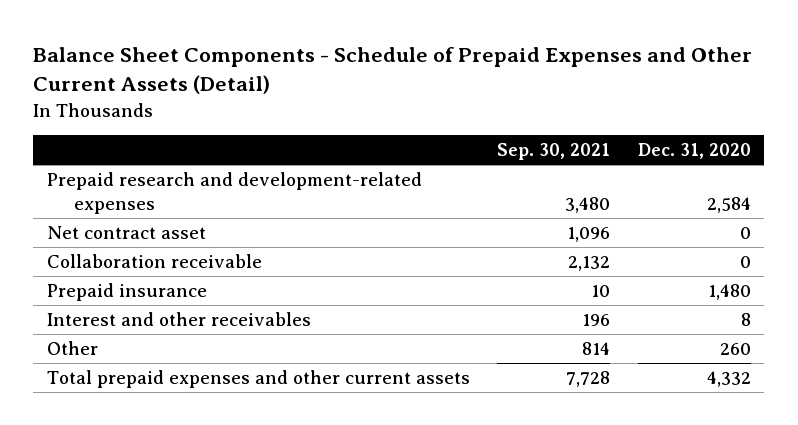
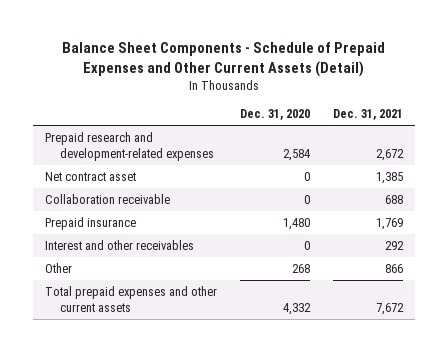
- | Sep. 30, 2021 | Dec. 31, 2020
+ | Dec. 31, 2020 | Dec. 31, 2021
- Interest and other receivables | 196 | 8
- Other | 814 | 260
+ Interest and other receivables | 0 | 292
+ Other | 268 | 866

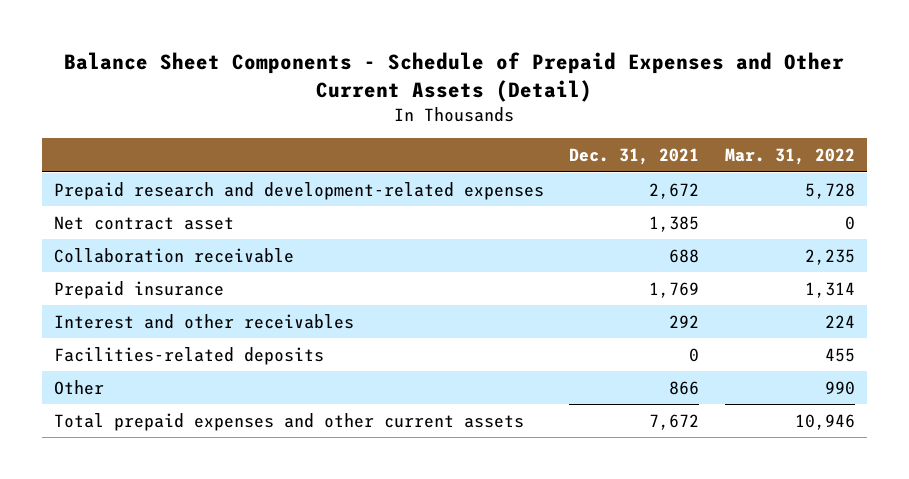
- | Dec. 31, 2020 | Dec. 31, 2021
+ | Dec. 31, 2021 | Mar. 31, 2022
+ Facilities-related deposits | 0 | 455

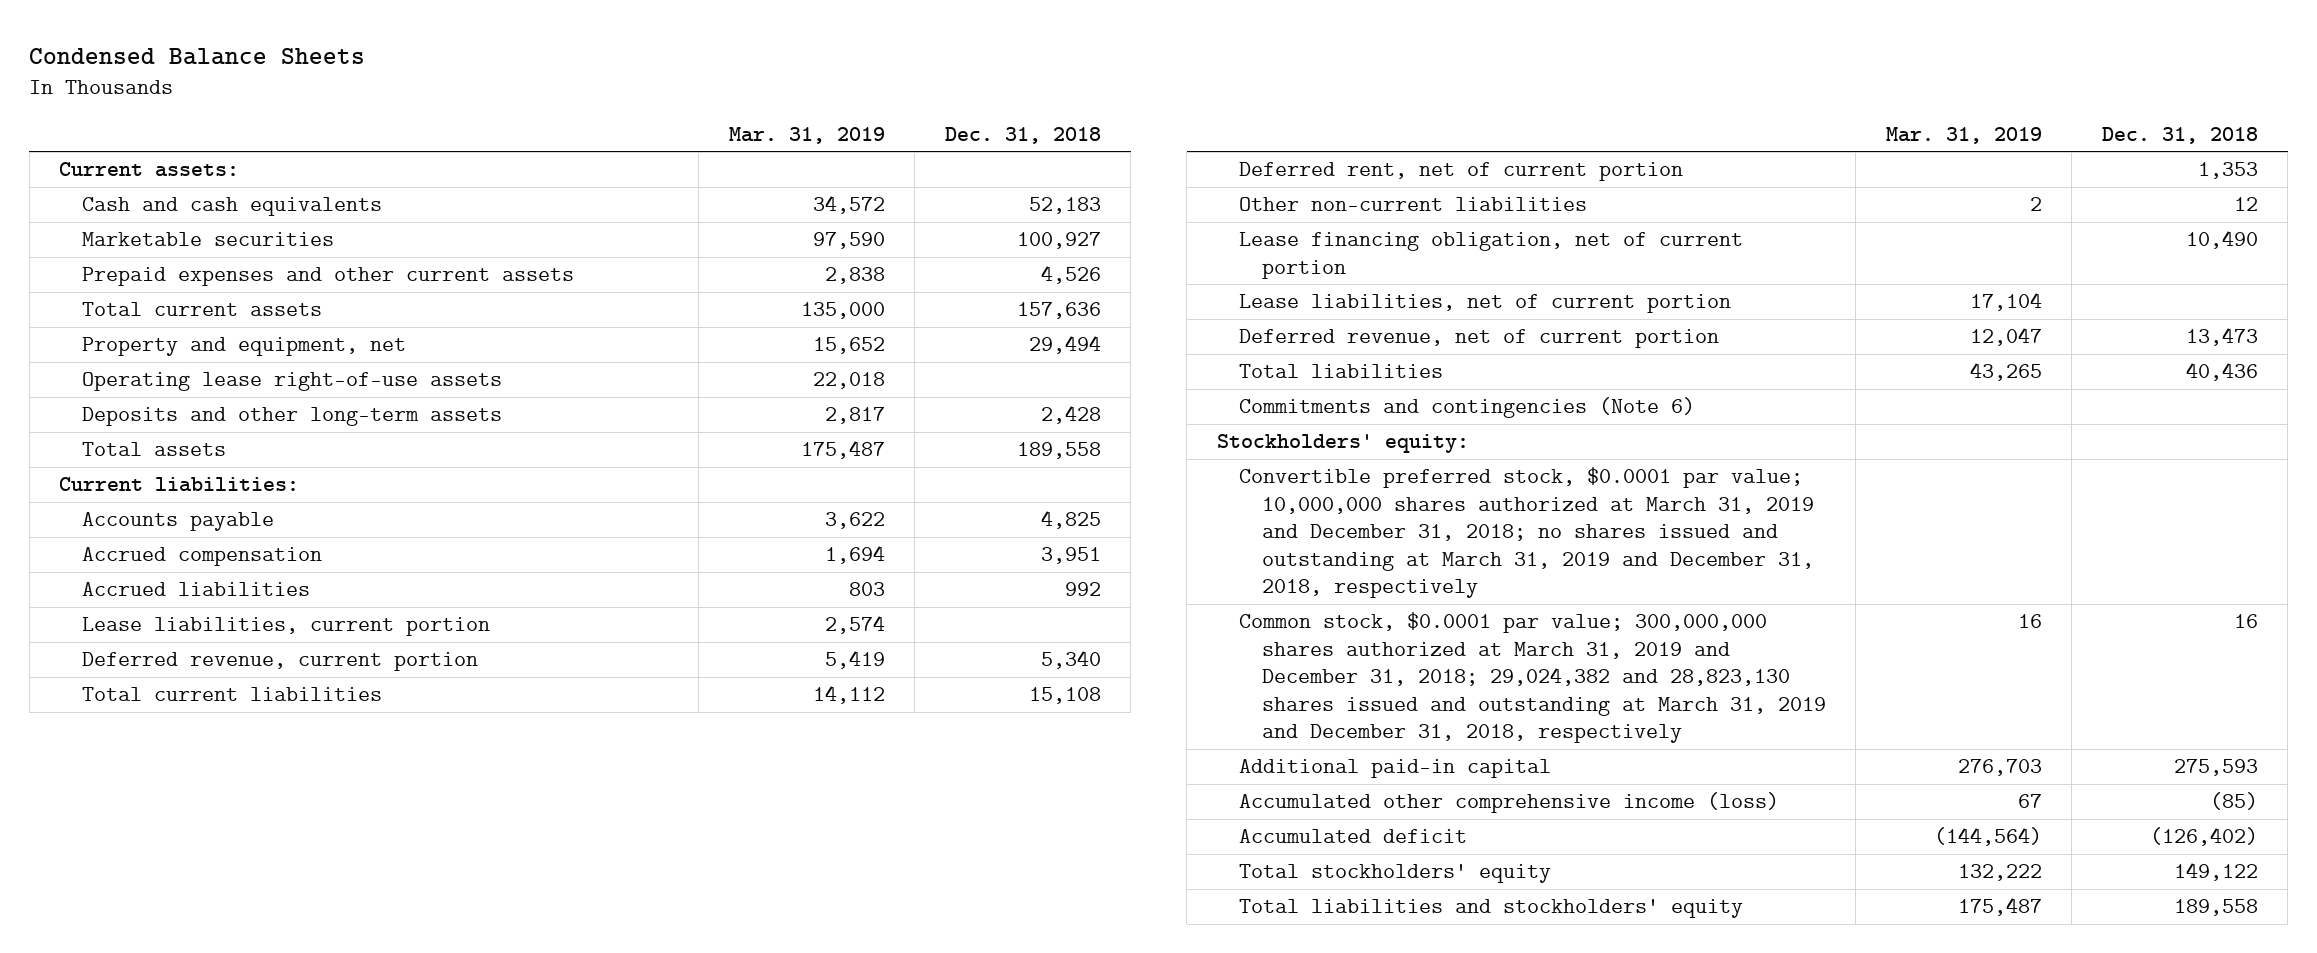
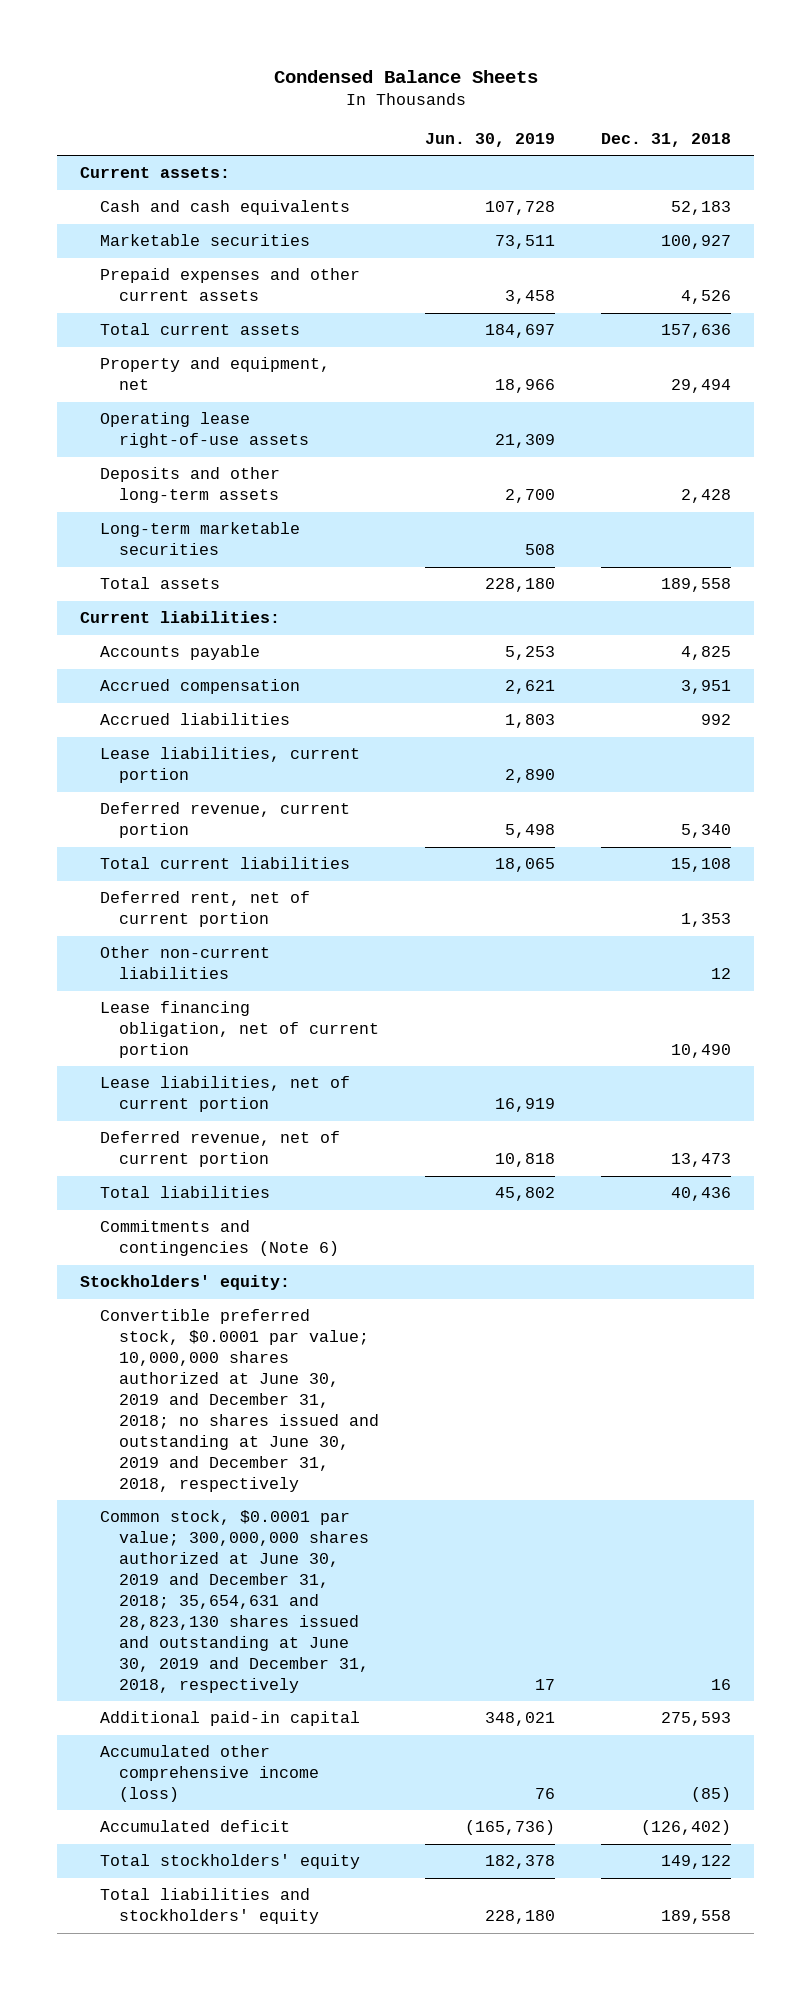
- | Mar. 31, 2019 | Dec. 31, 2018
+ | Jun. 30, 2019 | Dec. 31, 2018
+ Long-term marketable securities | 508 |
- Convertible preferred stock, $0.0001 par value; 10,000,000 shares authorized at March 31, 2019 and December 31, 2018; no shares issued and outstanding at March 31, 2019 and December 31, 2018, respectively
- Common stock, $0.0001 par value; 300,000,000 shares authorized at March 31, 2019 and December 31, 2018; 29,024,382 and 28,823,130 shares issued and outstanding at March 31, 2019 and December 31, 2018, respectively | 16 | 16
+ Convertible preferred stock, $0.0001 par value; 10,000,000 shares authorized at June 30, 2019 and December 31, 2018; no shares issued and outstanding at June 30, 2019 and December 31, 2018, respectively
+ Common stock, $0.0001 par value; 300,000,000 shares authorized at June 30, 2019 and December 31, 2018; 35,654,631 and 28,823,130 shares issued and outstanding at June 30, 2019 and December 31, 2018, respectively | 17 | 16

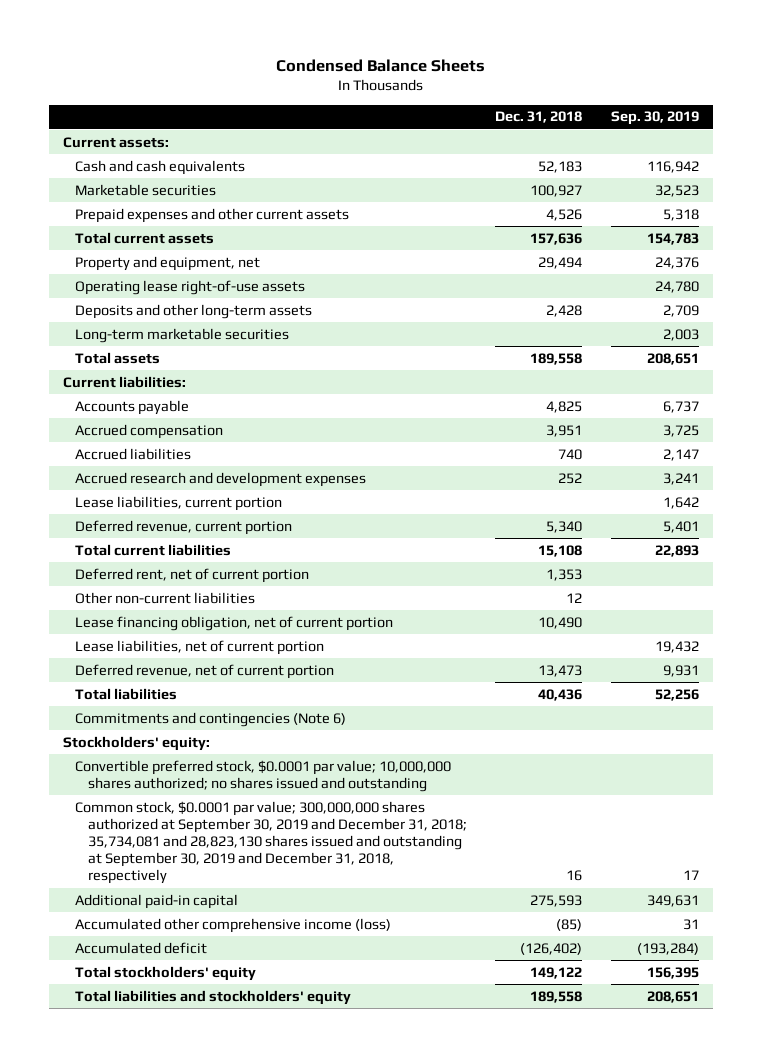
- | Jun. 30, 2019 | Dec. 31, 2018
+ | Dec. 31, 2018 | Sep. 30, 2019
- Accrued liabilities | 1,803 | 992
+ Accrued liabilities | 740 | 2,147
+ Accrued research and development expenses | 252 | 3,241
- Convertible preferred stock, $0.0001 par value; 10,000,000 shares authorized at June 30, 2019 and December 31, 2018; no shares issued and outstanding at June 30, 2019 and December 31, 2018, respectively
- Common stock, $0.0001 par value; 300,000,000 shares authorized at June 30, 2019 and December 31, 2018; 35,654,631 and 28,823,130 shares issued and outstanding at June 30, 2019 and December 31, 2018, respectively | 17 | 16
+ Convertible preferred stock, $0.0001 par value; 10,000,000 shares authorized; no shares issued and outstanding
+ Common stock, $0.0001 par value; 300,000,000 shares authorized at September 30, 2019 and December 31, 2018; 35,734,081 and 28,823,130 shares issued and outstanding at September 30, 2019 and December 31, 2018, respectively | 16 | 17

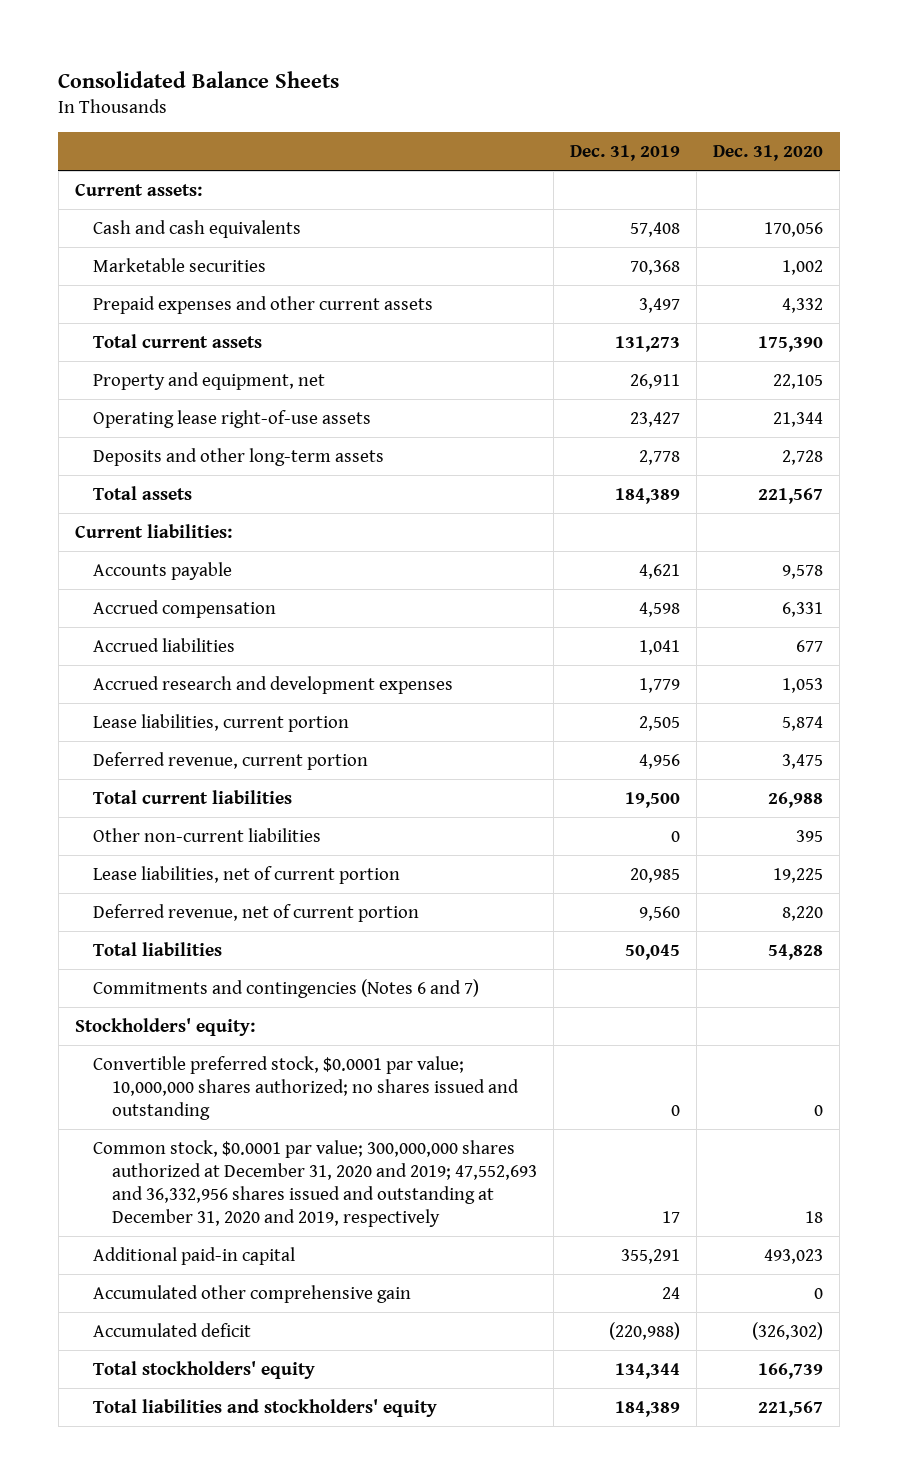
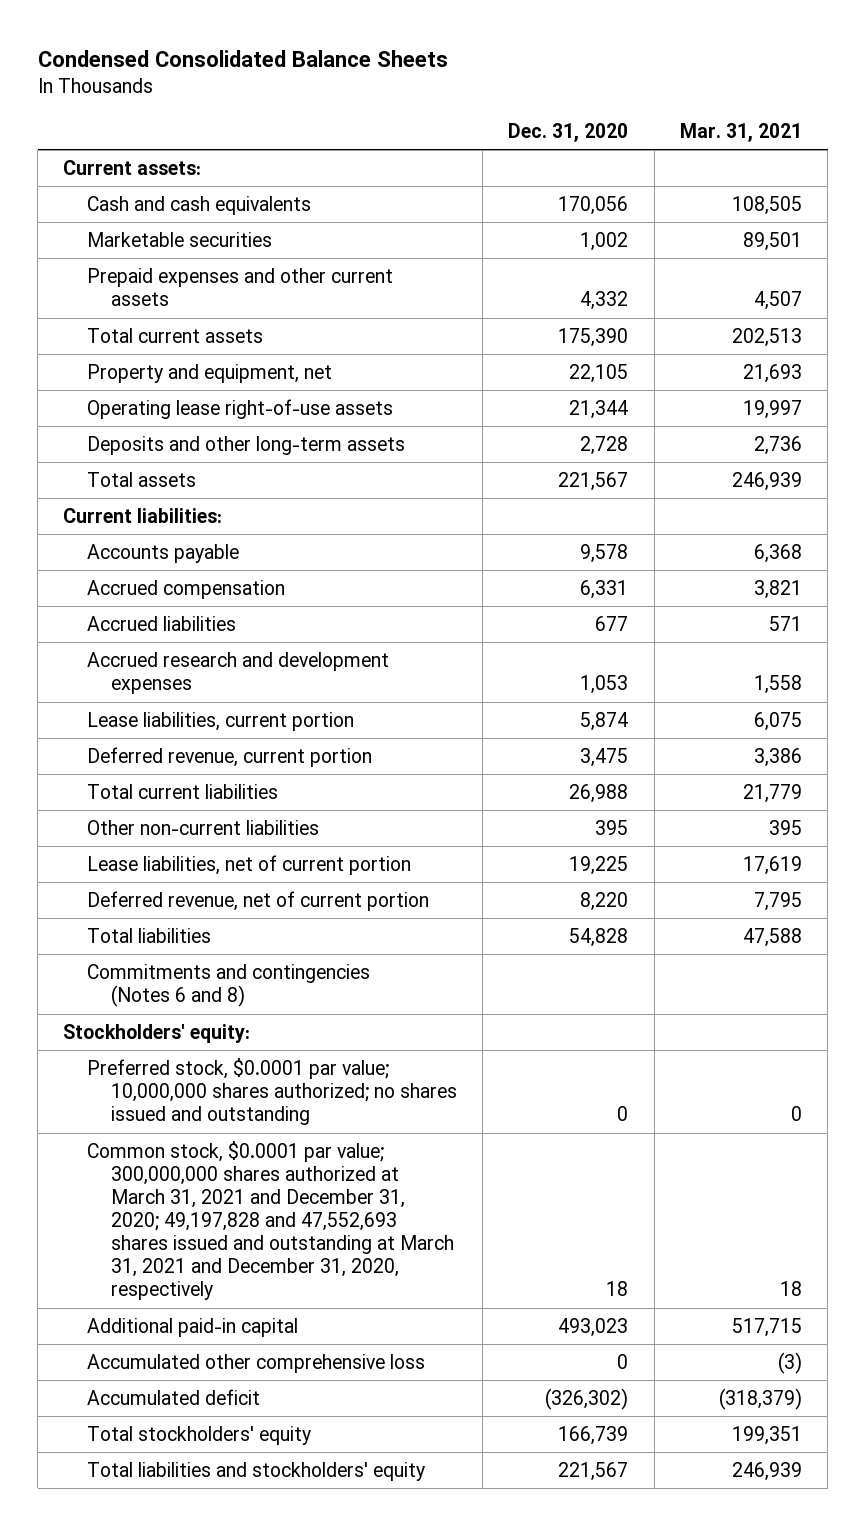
- Consolidated Balance Sheets
+ Condensed Consolidated Balance Sheets
- | Dec. 31, 2019 | Dec. 31, 2020
+ | Dec. 31, 2020 | Mar. 31, 2021
- Commitments and contingencies (Notes 6 and 7)
+ Commitments and contingencies (Notes 6 and 8)
- Convertible preferred stock, $0.0001 par value; 10,000,000 shares authorized; no shares issued and outstanding | 0 | 0
- Common stock, $0.0001 par value; 300,000,000 shares authorized at December 31, 2020 and 2019; 47,552,693 and 36,332,956 shares issued and outstanding at December 31, 2020 and 2019, respectively | 17 | 18
+ Preferred stock, $0.0001 par value; 10,000,000 shares authorized; no shares issued and outstanding | 0 | 0
+ Common stock, $0.0001 par value; 300,000,000 shares authorized at March 31, 2021 and December 31, 2020; 49,197,828 and 47,552,693 shares issued and outstanding at March 31, 2021 and December 31, 2020, respectively | 18 | 18
- Accumulated other comprehensive gain | 24 | 0
+ Accumulated other comprehensive loss | 0 | (3)

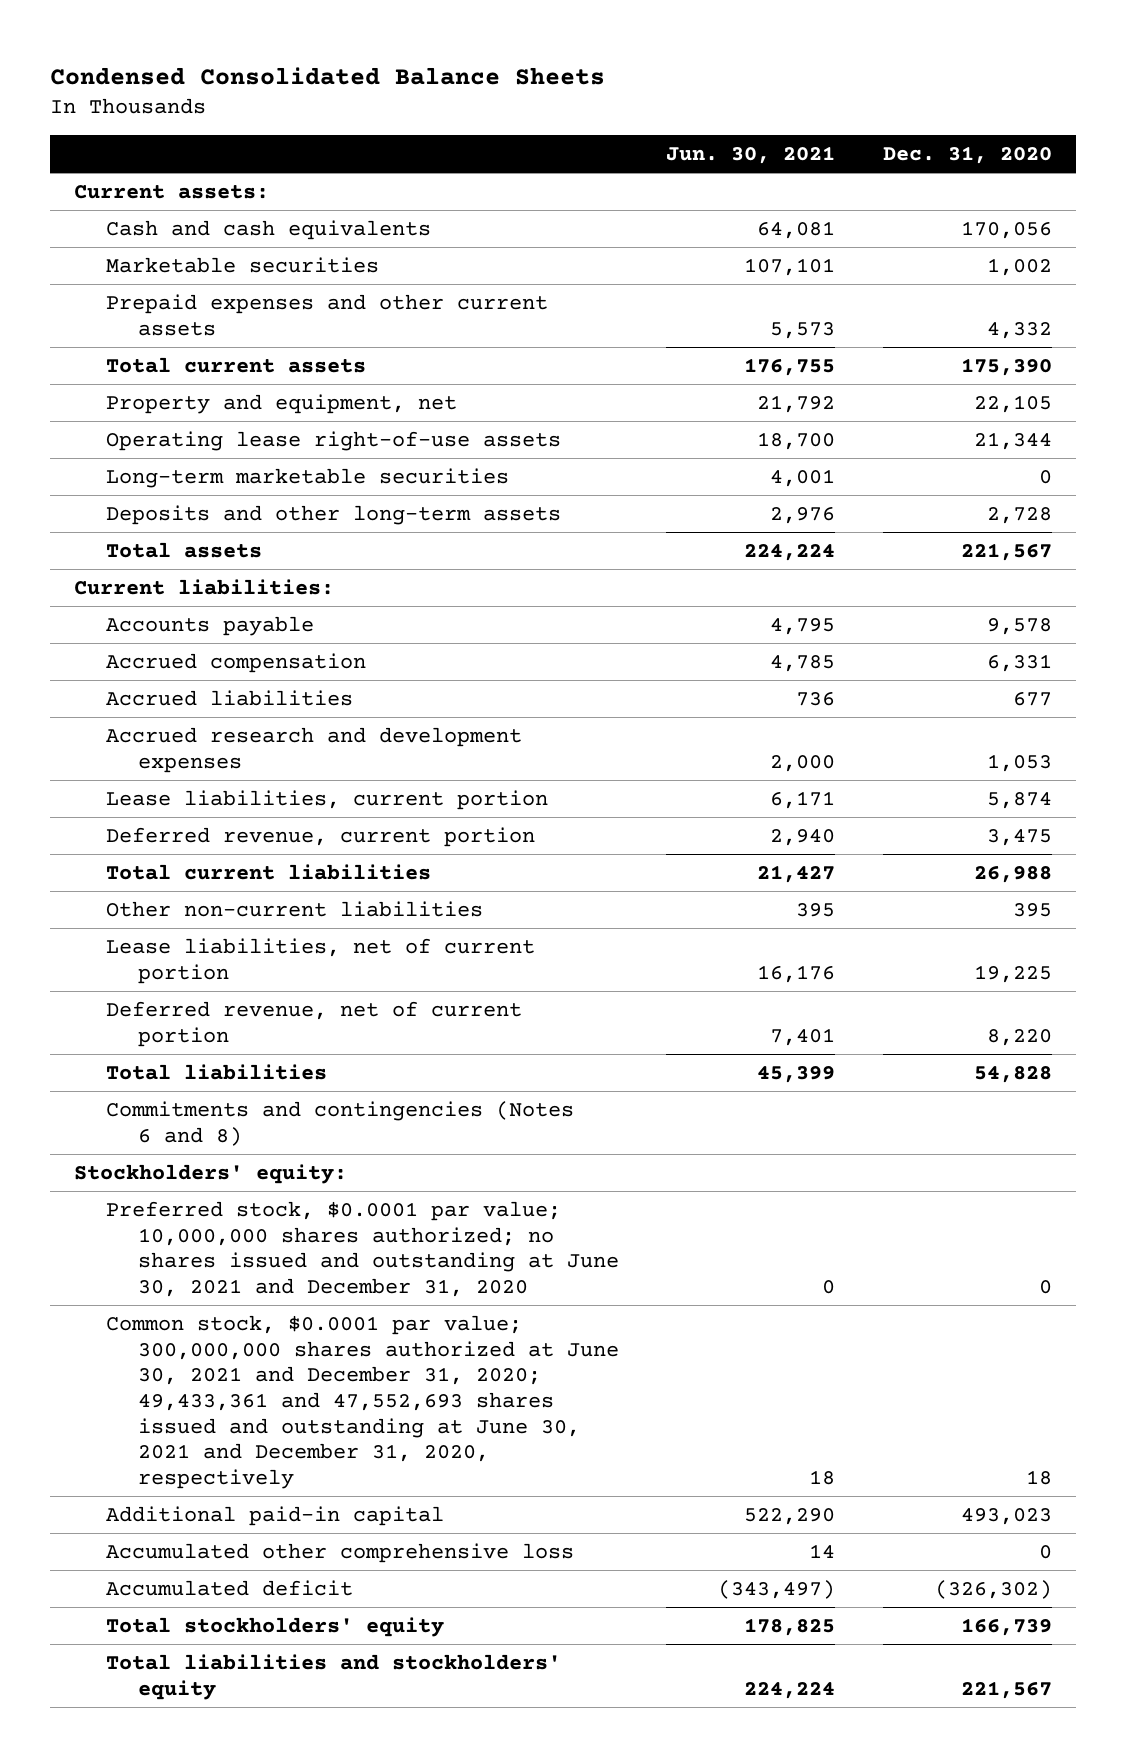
- | Dec. 31, 2020 | Mar. 31, 2021
+ | Jun. 30, 2021 | Dec. 31, 2020
+ Long-term marketable securities | 4,001 | 0
- Preferred stock, $0.0001 par value; 10,000,000 shares authorized; no shares issued and outstanding | 0 | 0
- Common stock, $0.0001 par value; 300,000,000 shares authorized at March 31, 2021 and December 31, 2020; 49,197,828 and 47,552,693 shares issued and outstanding at March 31, 2021 and December 31, 2020, respectively | 18 | 18
+ Preferred stock, $0.0001 par value; 10,000,000 shares authorized; no shares issued and outstanding at June 30, 2021 and December 31, 2020 | 0 | 0
+ Common stock, $0.0001 par value; 300,000,000 shares authorized at June 30, 2021 and December 31, 2020; 49,433,361 and 47,552,693 shares issued and outstanding at June 30, 2021 and December 31, 2020, respectively | 18 | 18

